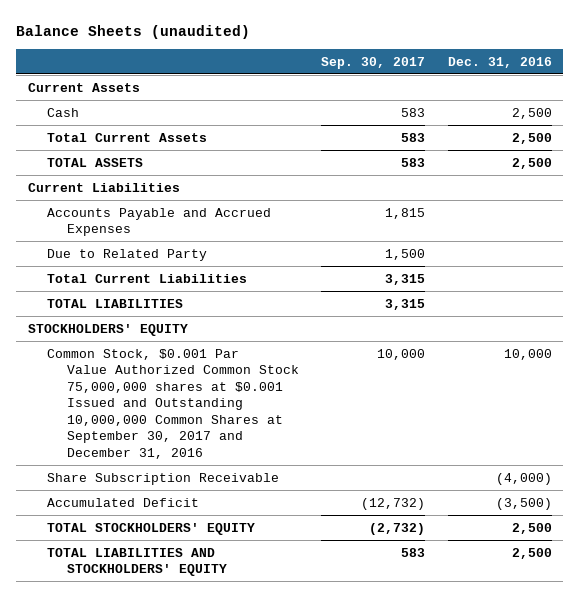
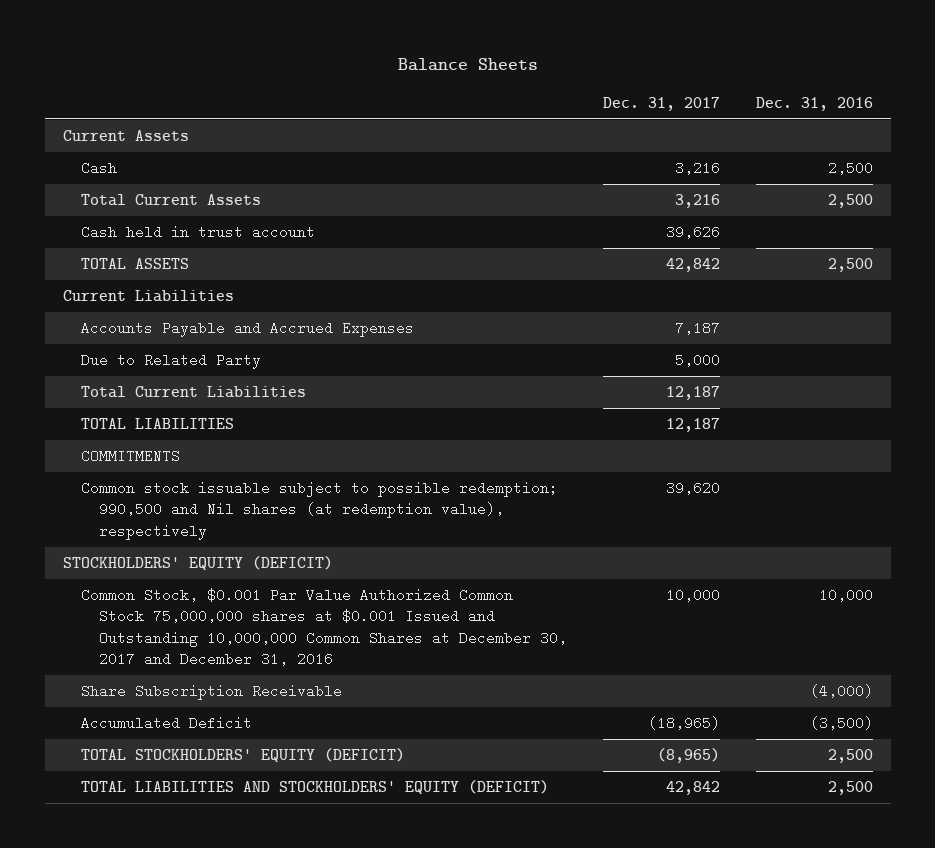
- Balance Sheets (unaudited)
+ Balance Sheets
- | Sep. 30, 2017 | Dec. 31, 2016
+ | Dec. 31, 2017 | Dec. 31, 2016
+ Cash held in trust account | 39,626 |
- STOCKHOLDERS' EQUITY
- Common Stock, $0.001 Par Value Authorized Common Stock 75,000,000 shares at $0.001 Issued and Outstanding 10,000,000 Common Shares at September 30, 2017 and December 31, 2016 | 10,000 | 10,000
+ COMMITMENTS
+ Common stock issuable subject to possible redemption; 990,500 and Nil shares (at redemption value), respectively | 39,620 |
+ STOCKHOLDERS' EQUITY (DEFICIT)
+ Common Stock, $0.001 Par Value Authorized Common Stock 75,000,000 shares at $0.001 Issued and Outstanding 10,000,000 Common Shares at December 30, 2017 and December 31, 2016 | 10,000 | 10,000
- TOTAL STOCKHOLDERS' EQUITY | (2,732) | 2,500
- TOTAL LIABILITIES AND STOCKHOLDERS' EQUITY | 583 | 2,500
+ TOTAL STOCKHOLDERS' EQUITY (DEFICIT) | (8,965) | 2,500
+ TOTAL LIABILITIES AND STOCKHOLDERS' EQUITY (DEFICIT) | 42,842 | 2,500

